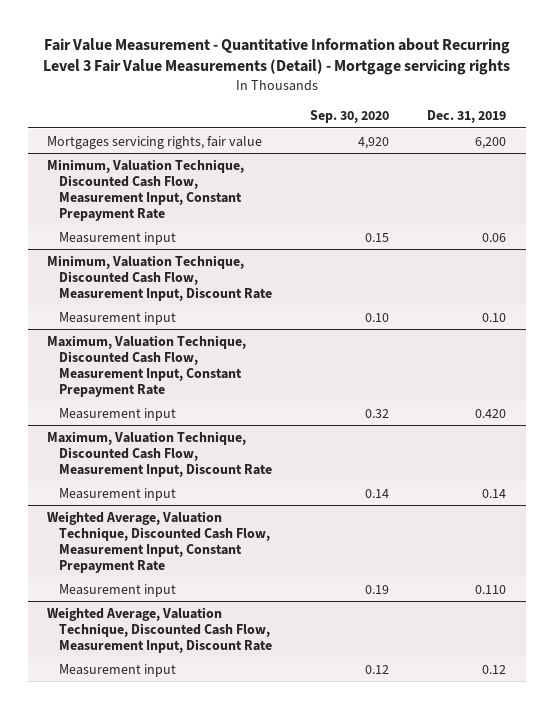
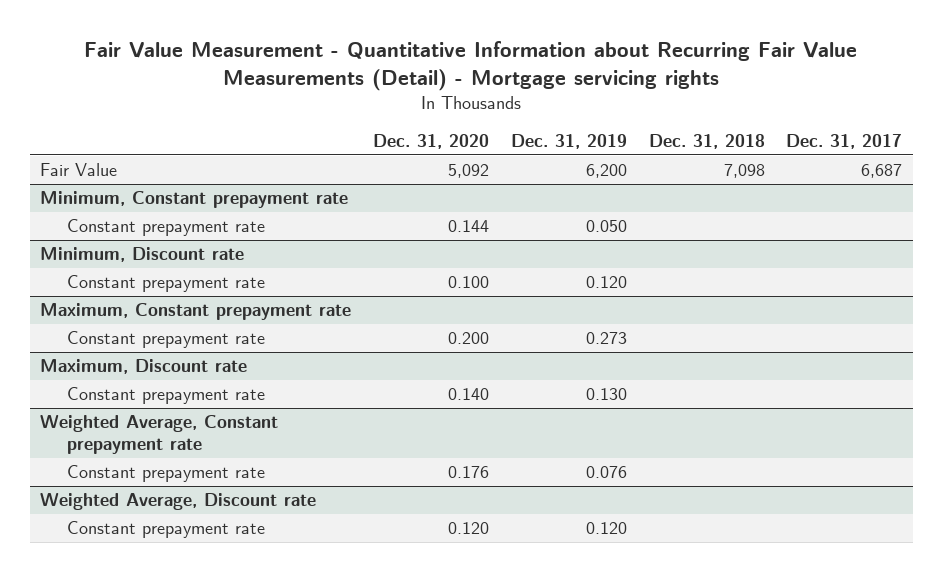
- Fair Value Measurement - Quantitative Information about Recurring Level 3 Fair Value Measurements (Detail) - Mortgage servicing rights
+ Fair Value Measurement - Quantitative Information about Recurring Fair Value Measurements (Detail) - Mortgage servicing rights
- | Sep. 30, 2020 | Dec. 31, 2019
+ | Dec. 31, 2020 | Dec. 31, 2019 | Dec. 31, 2018 | Dec. 31, 2017
- Mortgages servicing rights, fair value | 4,920 | 6,200
- Minimum, Valuation Technique, Discounted Cash Flow, Measurement Input, Constant Prepayment Rate
- Measurement input | 0.15 | 0.06
- Minimum, Valuation Technique, Discounted Cash Flow, Measurement Input, Discount Rate
- Measurement input | 0.10 | 0.10
- Maximum, Valuation Technique, Discounted Cash Flow, Measurement Input, Constant Prepayment Rate
- Measurement input | 0.32 | 0.420
- Maximum, Valuation Technique, Discounted Cash Flow, Measurement Input, Discount Rate
- Measurement input | 0.14 | 0.14
- Weighted Average, Valuation Technique, Discounted Cash Flow, Measurement Input, Constant Prepayment Rate
- Measurement input | 0.19 | 0.110
- Weighted Average, Valuation Technique, Discounted Cash Flow, Measurement Input, Discount Rate
- Measurement input | 0.12 | 0.12
+ Fair Value | 5,092 | 6,200 | 7,098 | 6,687
+ Minimum, Constant prepayment rate
+ Constant prepayment rate | 0.144 | 0.050 | |
+ Minimum, Discount rate
+ Constant prepayment rate | 0.100 | 0.120 | |
+ Maximum, Constant prepayment rate
+ Constant prepayment rate | 0.200 | 0.273 | |
+ Maximum, Discount rate
+ Constant prepayment rate | 0.140 | 0.130 | |
+ Weighted Average, Constant prepayment rate
+ Constant prepayment rate | 0.176 | 0.076 | |
+ Weighted Average, Discount rate
+ Constant prepayment rate | 0.120 | 0.120 | |

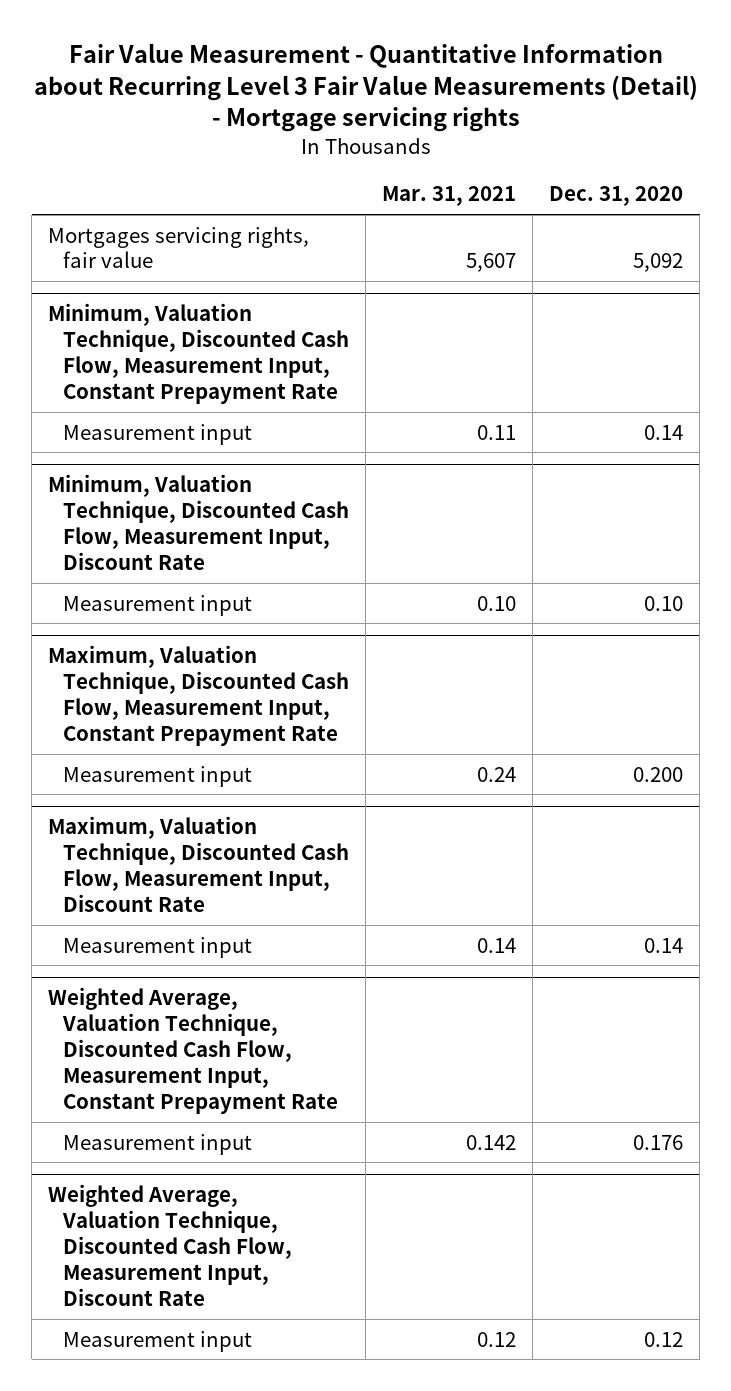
- Fair Value Measurement - Quantitative Information about Recurring Fair Value Measurements (Detail) - Mortgage servicing rights
+ Fair Value Measurement - Quantitative Information about Recurring Level 3 Fair Value Measurements (Detail) - Mortgage servicing rights
- | Dec. 31, 2020 | Dec. 31, 2019 | Dec. 31, 2018 | Dec. 31, 2017
+ | Mar. 31, 2021 | Dec. 31, 2020
- Fair Value | 5,092 | 6,200 | 7,098 | 6,687
- Minimum, Constant prepayment rate
- Constant prepayment rate | 0.144 | 0.050 | |
- Minimum, Discount rate
- Constant prepayment rate | 0.100 | 0.120 | |
- Maximum, Constant prepayment rate
- Constant prepayment rate | 0.200 | 0.273 | |
- Maximum, Discount rate
- Constant prepayment rate | 0.140 | 0.130 | |
- Weighted Average, Constant prepayment rate
- Constant prepayment rate | 0.176 | 0.076 | |
- Weighted Average, Discount rate
- Constant prepayment rate | 0.120 | 0.120 | |
+ Mortgages servicing rights, fair value | 5,607 | 5,092
+ Minimum, Valuation Technique, Discounted Cash Flow, Measurement Input, Constant Prepayment Rate
+ Measurement input | 0.11 | 0.14
+ Minimum, Valuation Technique, Discounted Cash Flow, Measurement Input, Discount Rate
+ Measurement input | 0.10 | 0.10
+ Maximum, Valuation Technique, Discounted Cash Flow, Measurement Input, Constant Prepayment Rate
+ Measurement input | 0.24 | 0.200
+ Maximum, Valuation Technique, Discounted Cash Flow, Measurement Input, Discount Rate
+ Measurement input | 0.14 | 0.14
+ Weighted Average, Valuation Technique, Discounted Cash Flow, Measurement Input, Constant Prepayment Rate
+ Measurement input | 0.142 | 0.176
+ Weighted Average, Valuation Technique, Discounted Cash Flow, Measurement Input, Discount Rate
+ Measurement input | 0.12 | 0.12

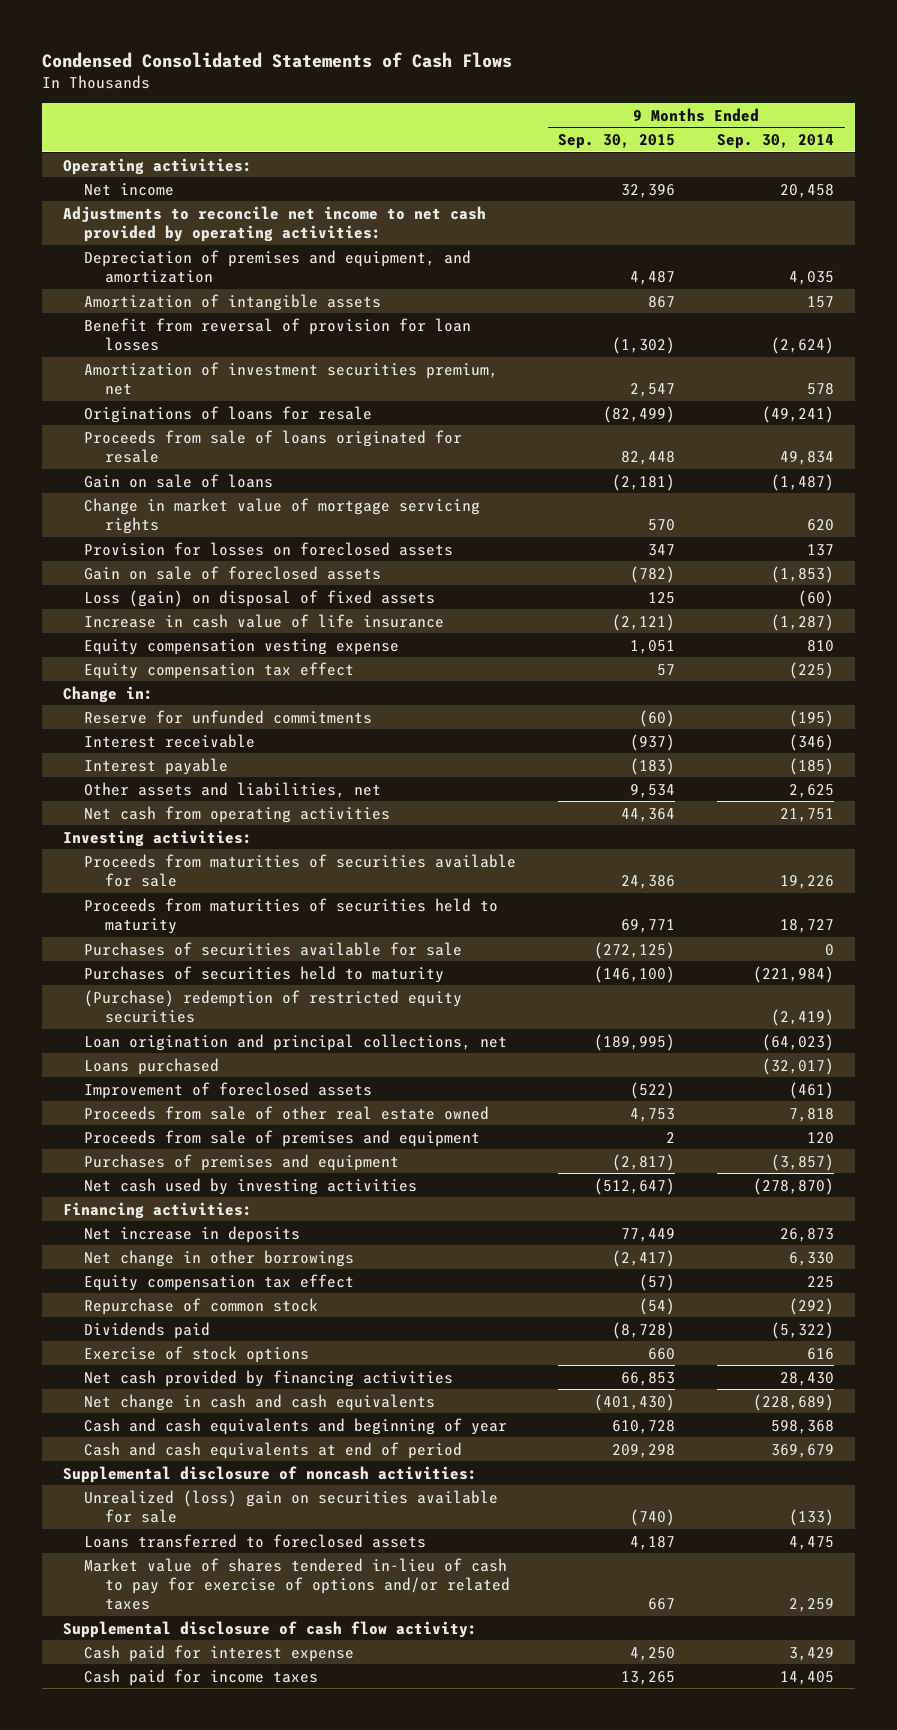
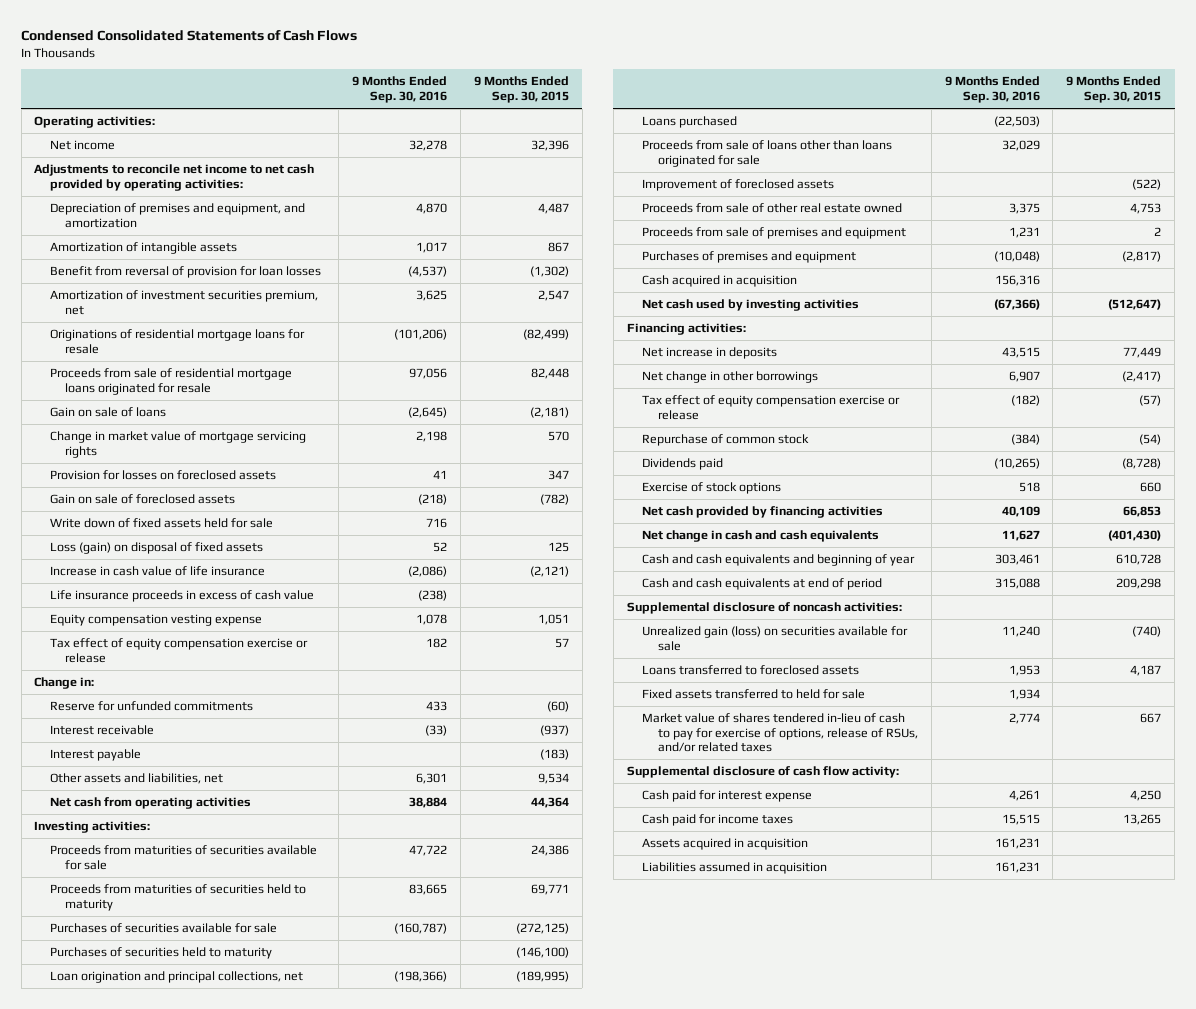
- | 9 Months Ended Sep. 30, 2015 | 9 Months Ended Sep. 30, 2014
+ | 9 Months Ended Sep. 30, 2016 | 9 Months Ended Sep. 30, 2015
- Originations of loans for resale | (82,499) | (49,241)
- Proceeds from sale of loans originated for resale | 82,448 | 49,834
+ Originations of residential mortgage loans for resale | (101,206) | (82,499)
+ Proceeds from sale of residential mortgage loans originated for resale | 97,056 | 82,448
+ Write down of fixed assets held for sale | 716 |
+ Life insurance proceeds in excess of cash value | (238) |
- Equity compensation tax effect | 57 | (225)
+ Tax effect of equity compensation exercise or release | 182 | 57
- (Purchase) redemption of restricted equity securities | | (2,419)
+ Proceeds from sale of loans other than loans originated for sale | 32,029 |
+ Cash acquired in acquisition | 156,316 |
- Equity compensation tax effect | (57) | 225
+ Tax effect of equity compensation exercise or release | (182) | (57)
- Unrealized (loss) gain on securities available for sale | (740) | (133)
+ Unrealized gain (loss) on securities available for sale | 11,240 | (740)
- Market value of shares tendered in-lieu of cash to pay for exercise of options and/or related taxes | 667 | 2,259
+ Fixed assets transferred to held for sale | 1,934 |
+ Market value of shares tendered in-lieu of cash to pay for exercise of options, release of RSUs, and/or related taxes | 2,774 | 667
+ Assets acquired in acquisition | 161,231 |
+ Liabilities assumed in acquisition | 161,231 |

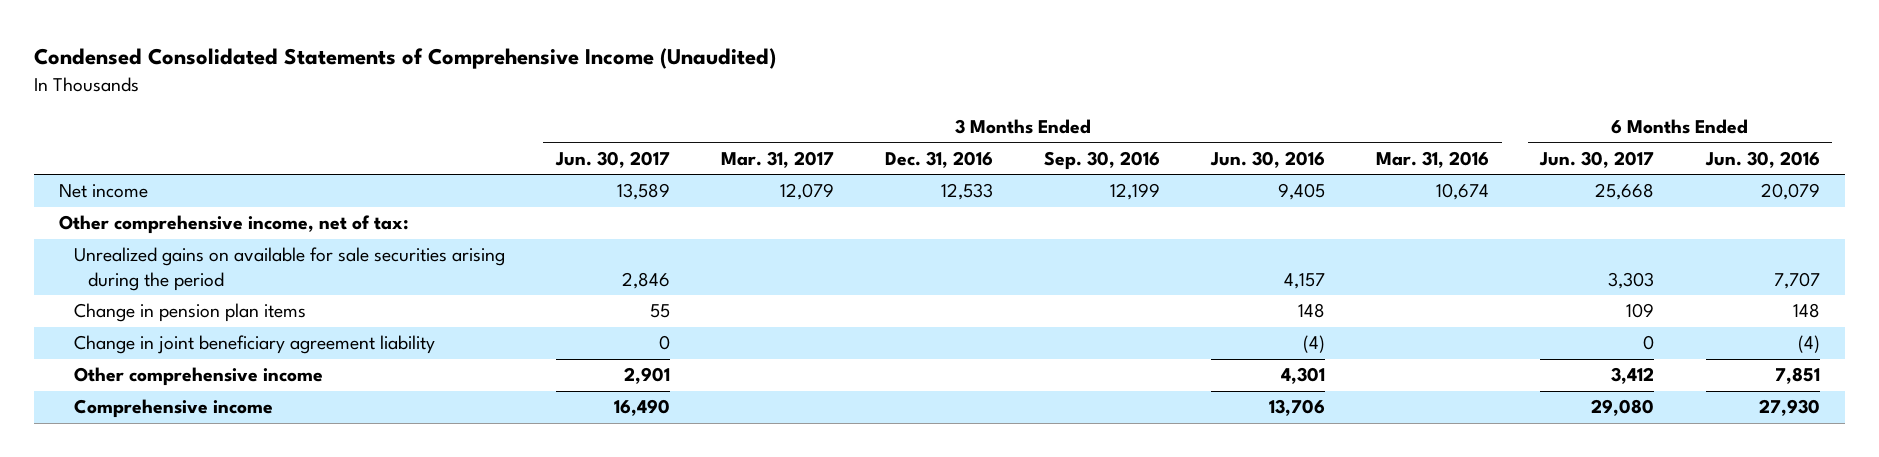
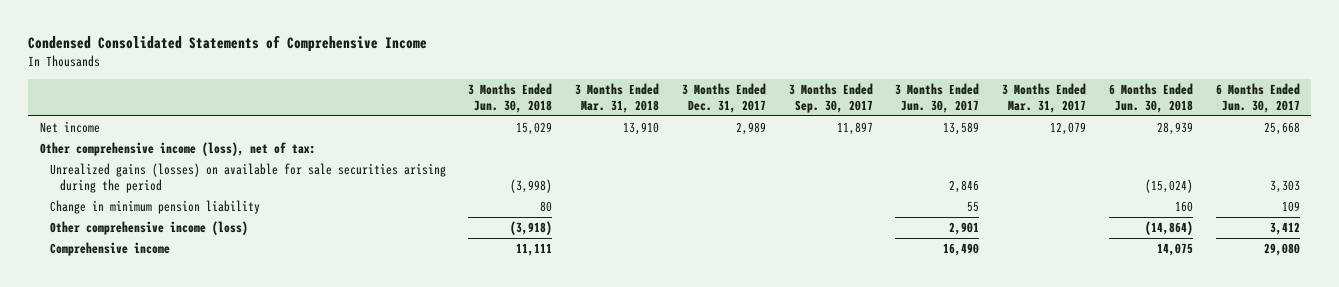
- Condensed Consolidated Statements of Comprehensive Income (Unaudited)
+ Condensed Consolidated Statements of Comprehensive Income
- | 3 Months Ended Jun. 30, 2017 | 3 Months Ended Mar. 31, 2017 | 3 Months Ended Dec. 31, 2016 | 3 Months Ended Sep. 30, 2016 | 3 Months Ended Jun. 30, 2016 | 3 Months Ended Mar. 31, 2016 | 6 Months Ended Jun. 30, 2017 | 6 Months Ended Jun. 30, 2016
+ | 3 Months Ended Jun. 30, 2018 | 3 Months Ended Mar. 31, 2018 | 3 Months Ended Dec. 31, 2017 | 3 Months Ended Sep. 30, 2017 | 3 Months Ended Jun. 30, 2017 | 3 Months Ended Mar. 31, 2017 | 6 Months Ended Jun. 30, 2018 | 6 Months Ended Jun. 30, 2017
- Other comprehensive income, net of tax:
- Unrealized gains on available for sale securities arising during the period | 2,846 | | | | 4,157 | | 3,303 | 7,707
- Change in pension plan items | 55 | | | | 148 | | 109 | 148
- Change in joint beneficiary agreement liability | 0 | | | | (4) | | 0 | (4)
- Other comprehensive income | 2,901 | | | | 4,301 | | 3,412 | 7,851
+ Other comprehensive income (loss), net of tax:
+ Unrealized gains (losses) on available for sale securities arising during the period | (3,998) | | | | 2,846 | | (15,024) | 3,303
+ Change in minimum pension liability | 80 | | | | 55 | | 160 | 109
+ Other comprehensive income (loss) | (3,918) | | | | 2,901 | | (14,864) | 3,412

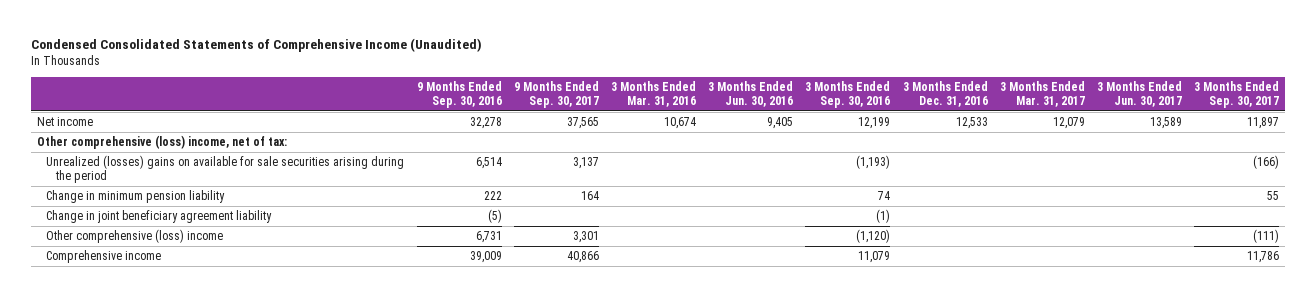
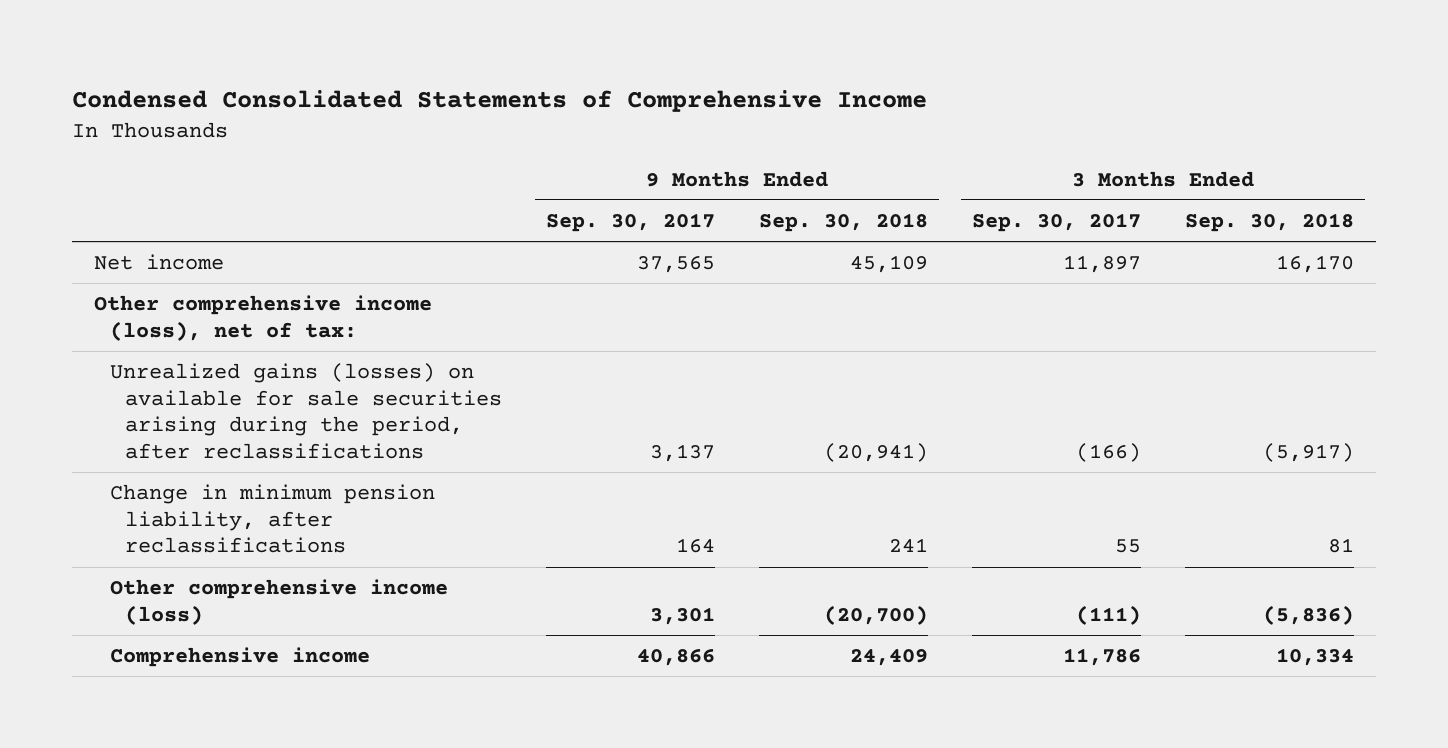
- Condensed Consolidated Statements of Comprehensive Income (Unaudited)
+ Condensed Consolidated Statements of Comprehensive Income
- | 9 Months Ended Sep. 30, 2016 | 9 Months Ended Sep. 30, 2017 | 3 Months Ended Mar. 31, 2016 | 3 Months Ended Jun. 30, 2016 | 3 Months Ended Sep. 30, 2016 | 3 Months Ended Dec. 31, 2016 | 3 Months Ended Mar. 31, 2017 | 3 Months Ended Jun. 30, 2017 | 3 Months Ended Sep. 30, 2017
+ | 9 Months Ended Sep. 30, 2017 | 9 Months Ended Sep. 30, 2018 | 3 Months Ended Sep. 30, 2017 | 3 Months Ended Sep. 30, 2018
- Other comprehensive (loss) income, net of tax:
- Unrealized (losses) gains on available for sale securities arising during the period | 6,514 | 3,137 | | | (1,193) | | | | (166)
- Change in minimum pension liability | 222 | 164 | | | 74 | | | | 55
- Change in joint beneficiary agreement liability | (5) | | | | (1) | | | |
- Other comprehensive (loss) income | 6,731 | 3,301 | | | (1,120) | | | | (111)
+ Other comprehensive income (loss), net of tax:
+ Unrealized gains (losses) on available for sale securities arising during the period, after reclassifications | 3,137 | (20,941) | (166) | (5,917)
+ Change in minimum pension liability, after reclassifications | 164 | 241 | 55 | 81
+ Other comprehensive income (loss) | 3,301 | (20,700) | (111) | (5,836)

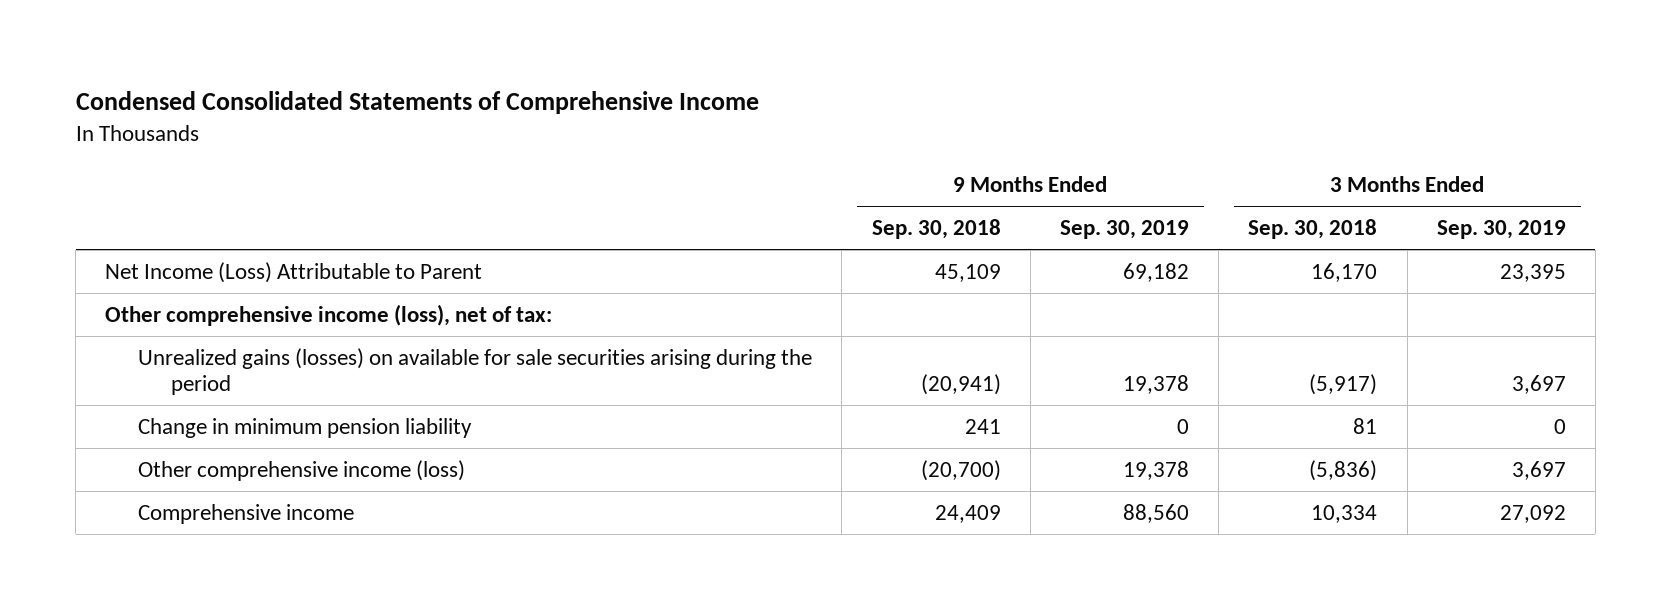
- | 9 Months Ended Sep. 30, 2017 | 9 Months Ended Sep. 30, 2018 | 3 Months Ended Sep. 30, 2017 | 3 Months Ended Sep. 30, 2018
+ | 9 Months Ended Sep. 30, 2018 | 9 Months Ended Sep. 30, 2019 | 3 Months Ended Sep. 30, 2018 | 3 Months Ended Sep. 30, 2019
- Net income | 37,565 | 45,109 | 11,897 | 16,170
+ Net Income (Loss) Attributable to Parent | 45,109 | 69,182 | 16,170 | 23,395
- Unrealized gains (losses) on available for sale securities arising during the period, after reclassifications | 3,137 | (20,941) | (166) | (5,917)
- Change in minimum pension liability, after reclassifications | 164 | 241 | 55 | 81
+ Unrealized gains (losses) on available for sale securities arising during the period | (20,941) | 19,378 | (5,917) | 3,697
+ Change in minimum pension liability | 241 | 0 | 81 | 0

